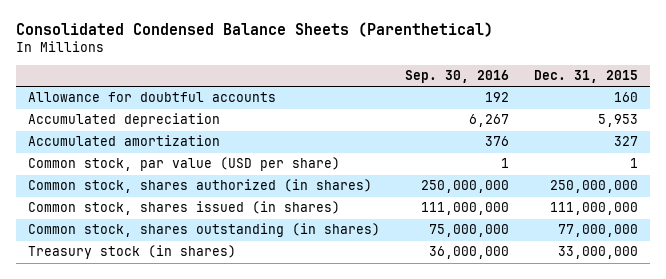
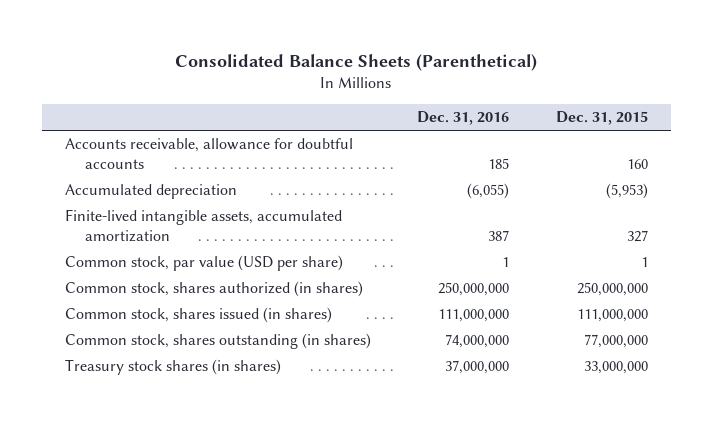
- Consolidated Condensed Balance Sheets (Parenthetical)
+ Consolidated Balance Sheets (Parenthetical)
- | Sep. 30, 2016 | Dec. 31, 2015
+ | Dec. 31, 2016 | Dec. 31, 2015
- Allowance for doubtful accounts | 192 | 160
- Accumulated depreciation | 6,267 | 5,953
- Accumulated amortization | 376 | 327
+ Accounts receivable, allowance for doubtful accounts | 185 | 160
+ Accumulated depreciation | (6,055) | (5,953)
+ Finite-lived intangible assets, accumulated amortization | 387 | 327
- Treasury stock (in shares) | 36,000,000 | 33,000,000
+ Treasury stock shares (in shares) | 37,000,000 | 33,000,000

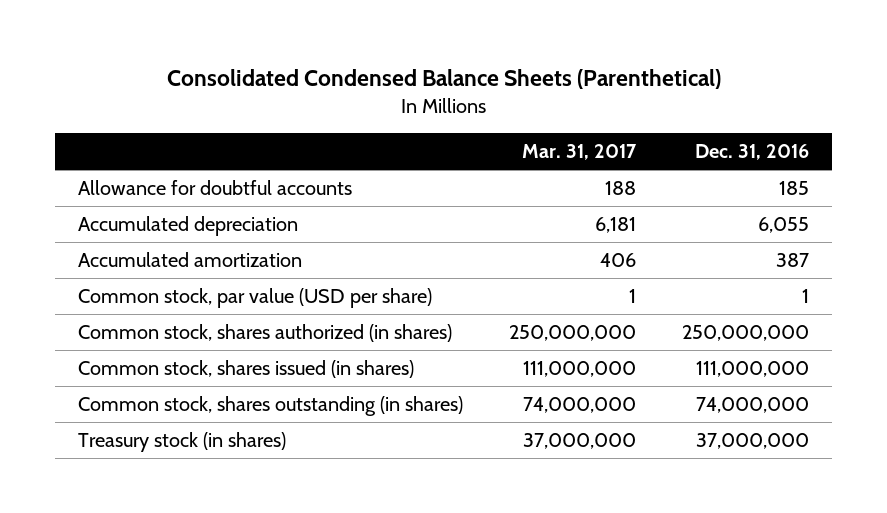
- Consolidated Balance Sheets (Parenthetical)
+ Consolidated Condensed Balance Sheets (Parenthetical)
- | Dec. 31, 2016 | Dec. 31, 2015
+ | Mar. 31, 2017 | Dec. 31, 2016
- Accounts receivable, allowance for doubtful accounts | 185 | 160
- Accumulated depreciation | (6,055) | (5,953)
- Finite-lived intangible assets, accumulated amortization | 387 | 327
+ Allowance for doubtful accounts | 188 | 185
+ Accumulated depreciation | 6,181 | 6,055
+ Accumulated amortization | 406 | 387
- Treasury stock shares (in shares) | 37,000,000 | 33,000,000
+ Treasury stock (in shares) | 37,000,000 | 37,000,000

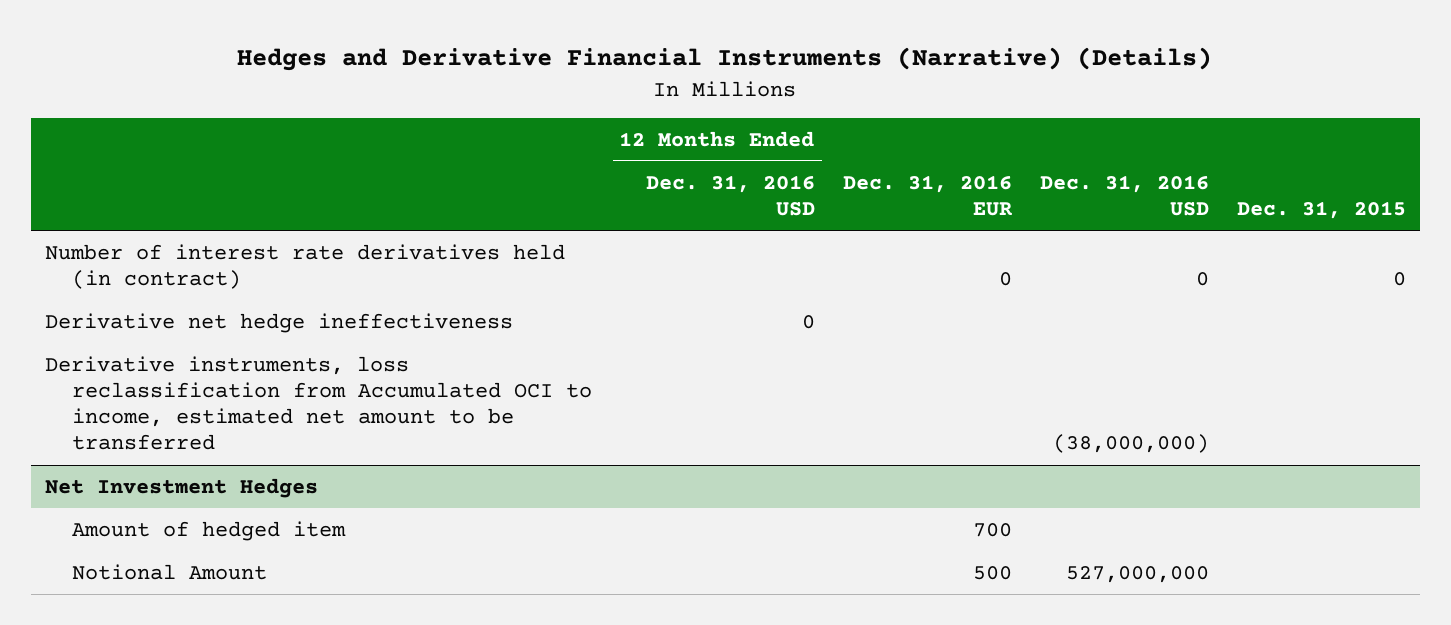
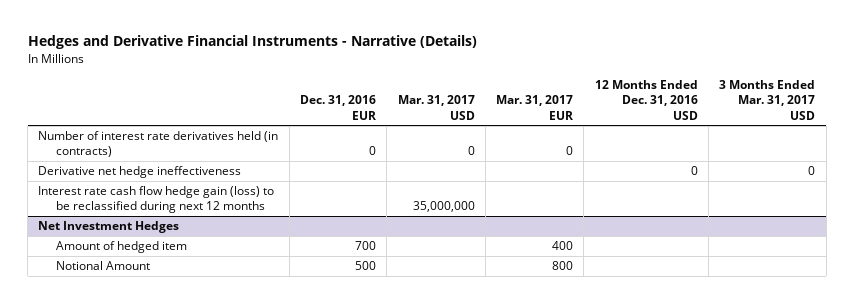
- Hedges and Derivative Financial Instruments (Narrative) (Details)
+ Hedges and Derivative Financial Instruments - Narrative (Details)
- | 12 Months Ended Dec. 31, 2016 USD | Dec. 31, 2016 EUR | Dec. 31, 2016 USD | Dec. 31, 2015
+ | Dec. 31, 2016 EUR | Mar. 31, 2017 USD | Mar. 31, 2017 EUR | 12 Months Ended Dec. 31, 2016 USD | 3 Months Ended Mar. 31, 2017 USD
- Number of interest rate derivatives held (in contract) | | 0 | 0 | 0
+ Number of interest rate derivatives held (in contracts) | 0 | 0 | 0 | |
- Derivative instruments, loss reclassification from Accumulated OCI to income, estimated net amount to be transferred | | | (38,000,000) |
+ Interest rate cash flow hedge gain (loss) to be reclassified during next 12 months | | 35,000,000 | | |

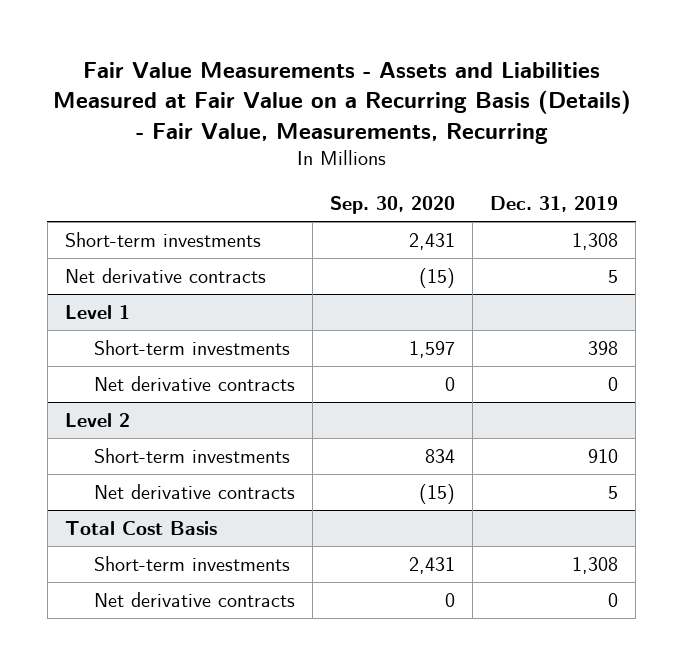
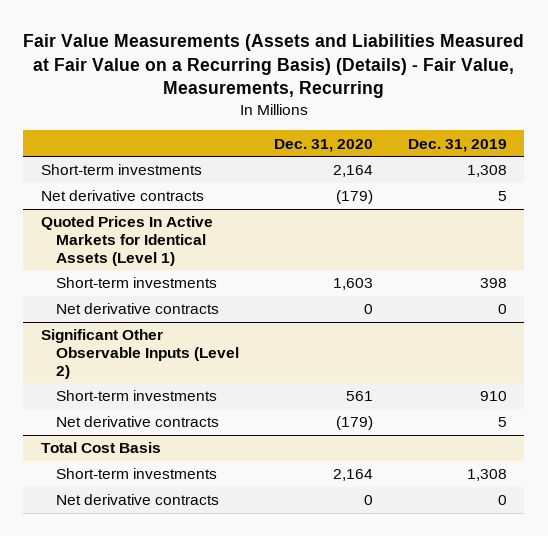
- Fair Value Measurements - Assets and Liabilities Measured at Fair Value on a Recurring Basis (Details) - Fair Value, Measurements, Recurring
+ Fair Value Measurements (Assets and Liabilities Measured at Fair Value on a Recurring Basis) (Details) - Fair Value, Measurements, Recurring
- | Sep. 30, 2020 | Dec. 31, 2019
+ | Dec. 31, 2020 | Dec. 31, 2019
- Level 1
+ Quoted Prices In Active Markets for Identical Assets (Level 1)
- Level 2
+ Significant Other Observable Inputs (Level 2)

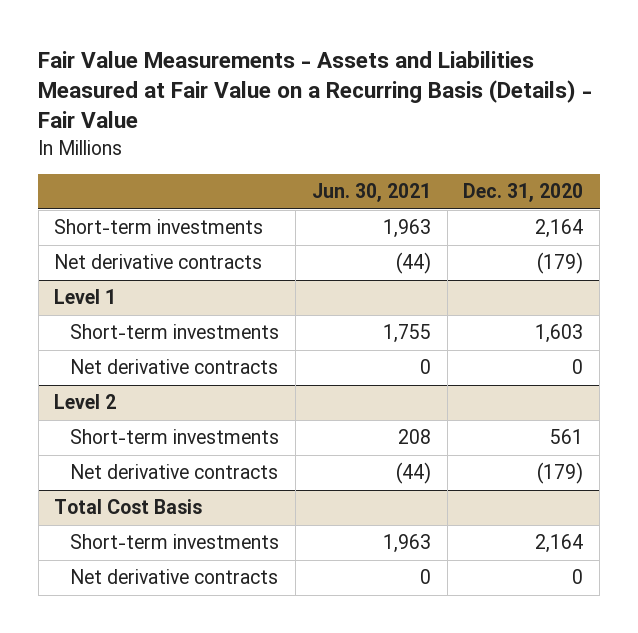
- Fair Value Measurements (Assets and Liabilities Measured at Fair Value on a Recurring Basis) (Details) - Fair Value, Measurements, Recurring
+ Fair Value Measurements - Assets and Liabilities Measured at Fair Value on a Recurring Basis (Details) - Fair Value
- | Dec. 31, 2020 | Dec. 31, 2019
+ | Jun. 30, 2021 | Dec. 31, 2020
- Quoted Prices In Active Markets for Identical Assets (Level 1)
+ Level 1
- Significant Other Observable Inputs (Level 2)
+ Level 2

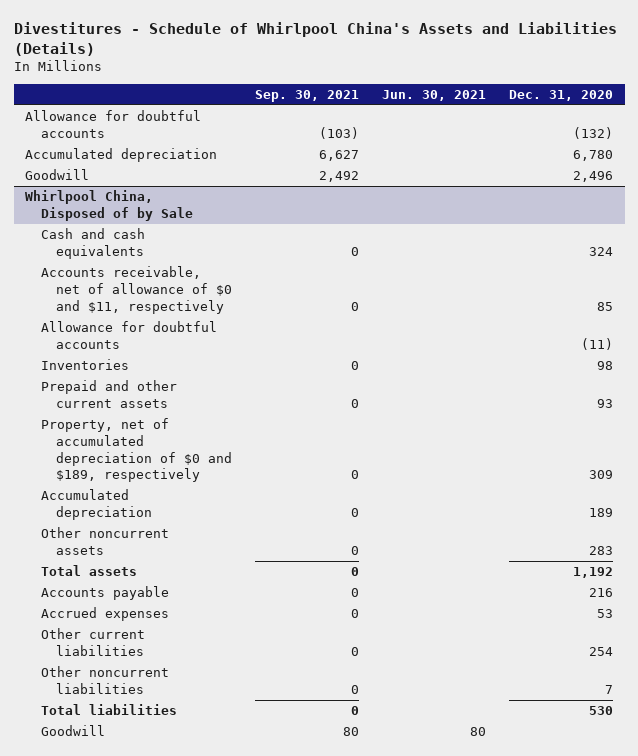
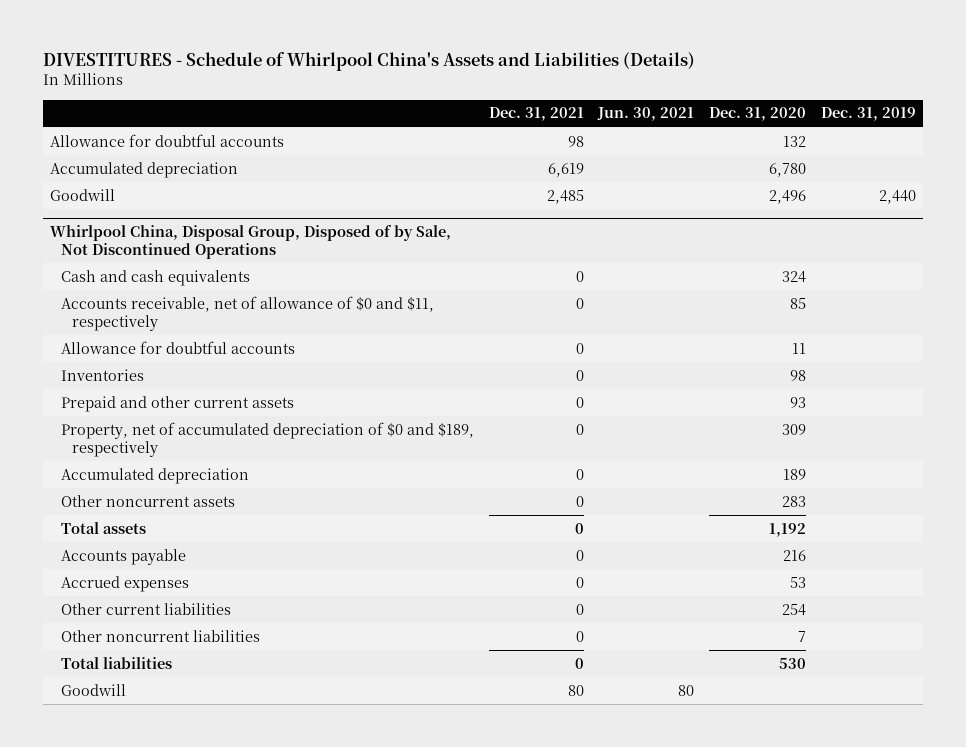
- Divestitures - Schedule of Whirlpool China's Assets and Liabilities (Details)
+ DIVESTITURES - Schedule of Whirlpool China's Assets and Liabilities (Details)
- | Sep. 30, 2021 | Jun. 30, 2021 | Dec. 31, 2020
+ | Dec. 31, 2021 | Jun. 30, 2021 | Dec. 31, 2020 | Dec. 31, 2019
- Allowance for doubtful accounts | (103) | | (132)
+ Allowance for doubtful accounts | 98 | | 132 |
- Whirlpool China, Disposed of by Sale
+ Whirlpool China, Disposal Group, Disposed of by Sale, Not Discontinued Operations
- Allowance for doubtful accounts | | | (11)
+ Allowance for doubtful accounts | 0 | | 11 |

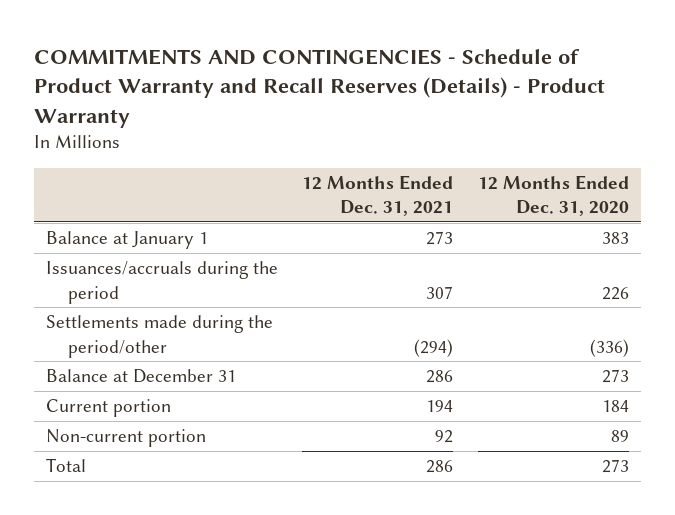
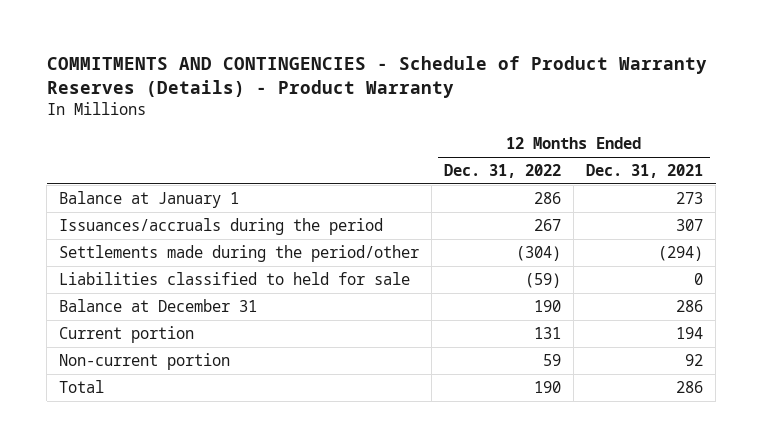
- COMMITMENTS AND CONTINGENCIES - Schedule of Product Warranty and Recall Reserves (Details) - Product Warranty
+ COMMITMENTS AND CONTINGENCIES - Schedule of Product Warranty Reserves (Details) - Product Warranty
- | 12 Months Ended Dec. 31, 2021 | 12 Months Ended Dec. 31, 2020
+ | 12 Months Ended Dec. 31, 2022 | 12 Months Ended Dec. 31, 2021
+ Liabilities classified to held for sale | (59) | 0

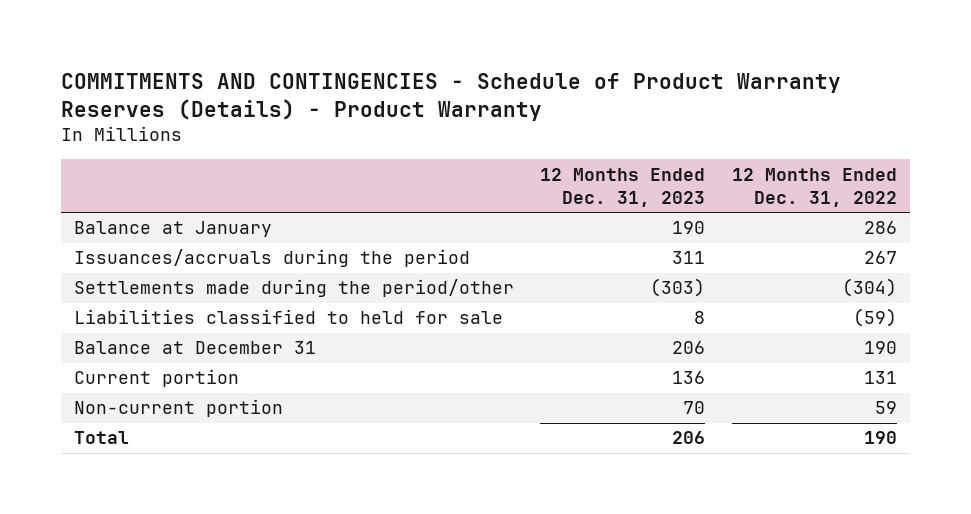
- | 12 Months Ended Dec. 31, 2022 | 12 Months Ended Dec. 31, 2021
+ | 12 Months Ended Dec. 31, 2023 | 12 Months Ended Dec. 31, 2022
- Balance at January 1 | 286 | 273
+ Balance at January | 190 | 286

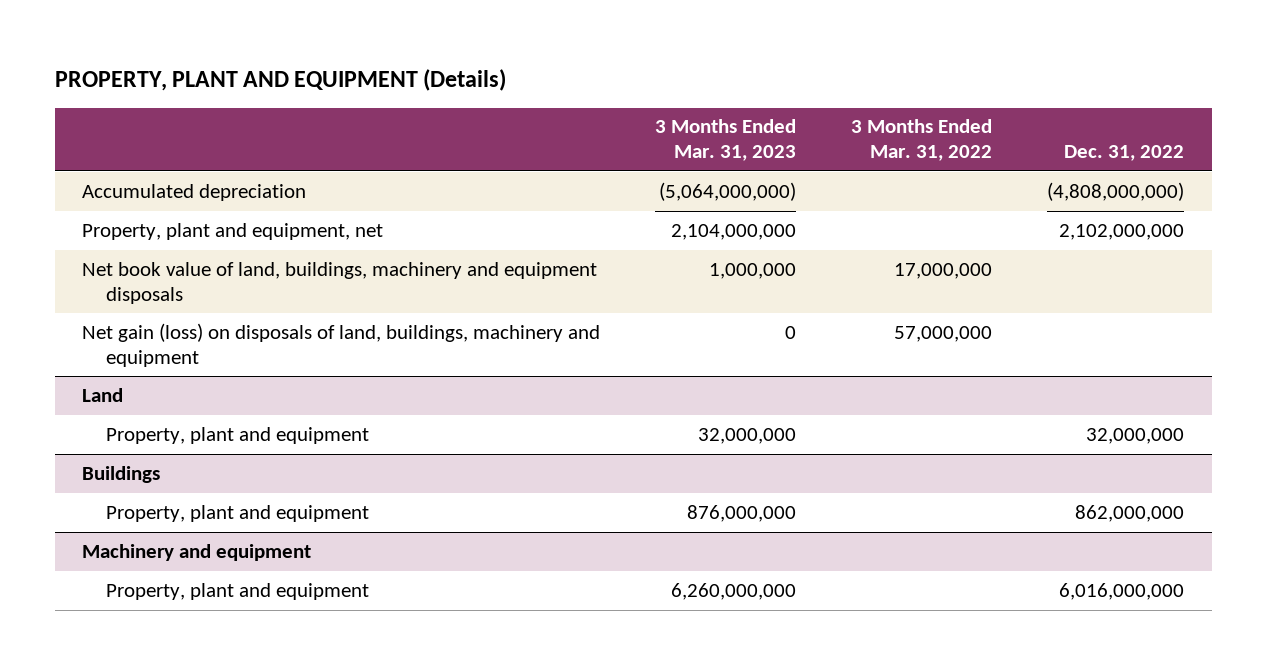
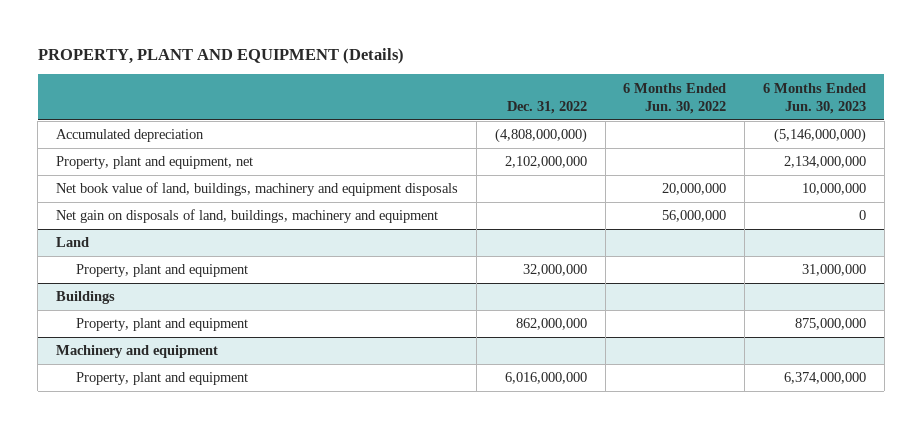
- | 3 Months Ended Mar. 31, 2023 | 3 Months Ended Mar. 31, 2022 | Dec. 31, 2022
+ | Dec. 31, 2022 | 6 Months Ended Jun. 30, 2022 | 6 Months Ended Jun. 30, 2023
- Net gain (loss) on disposals of land, buildings, machinery and equipment | 0 | 57,000,000 |
+ Net gain on disposals of land, buildings, machinery and equipment | | 56,000,000 | 0

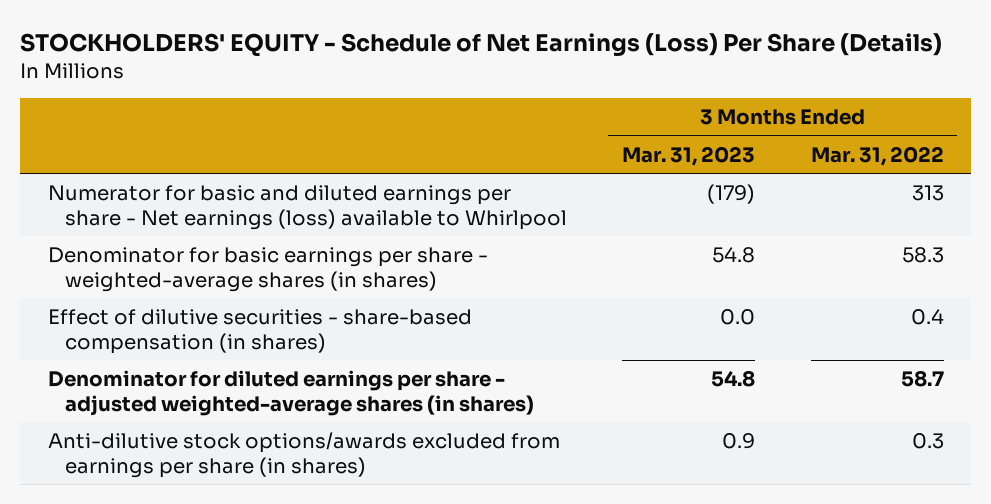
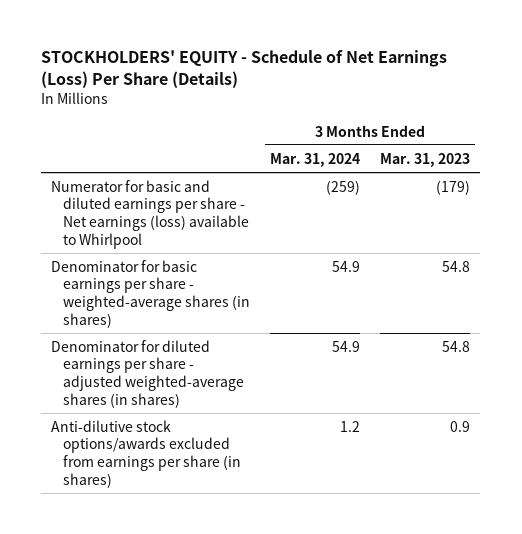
- | 3 Months Ended Mar. 31, 2023 | 3 Months Ended Mar. 31, 2022
+ | 3 Months Ended Mar. 31, 2024 | 3 Months Ended Mar. 31, 2023
- Effect of dilutive securities - share-based compensation (in shares) | 0.0 | 0.4

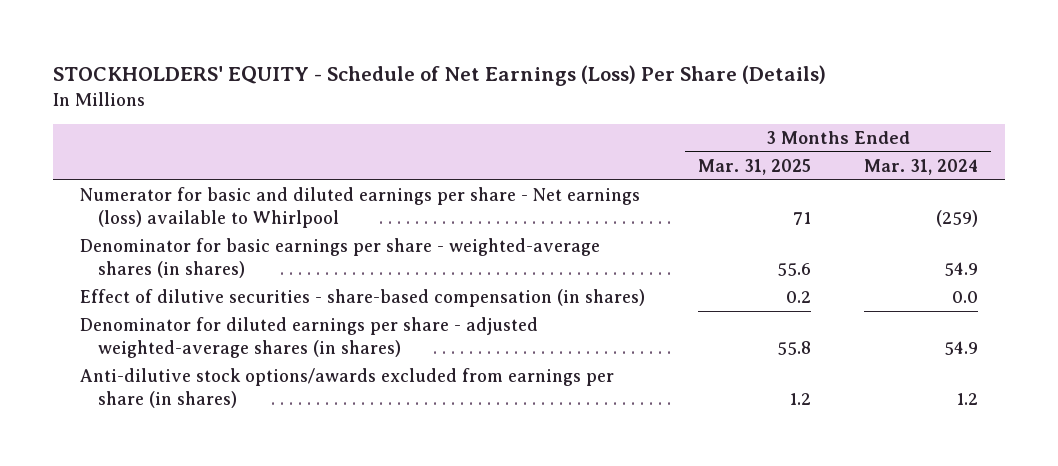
- | 3 Months Ended Mar. 31, 2024 | 3 Months Ended Mar. 31, 2023
+ | 3 Months Ended Mar. 31, 2025 | 3 Months Ended Mar. 31, 2024
+ Effect of dilutive securities - share-based compensation (in shares) | 0.2 | 0.0

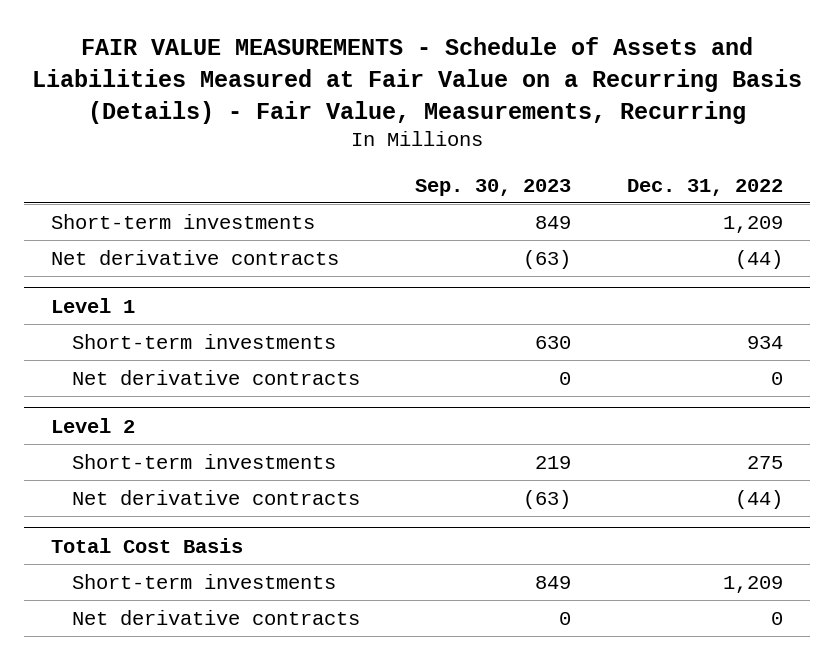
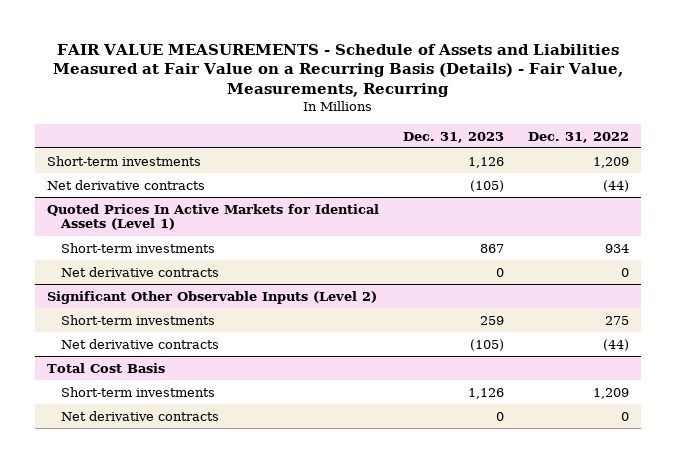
- | Sep. 30, 2023 | Dec. 31, 2022
+ | Dec. 31, 2023 | Dec. 31, 2022
- Level 1
+ Quoted Prices In Active Markets for Identical Assets (Level 1)
- Level 2
+ Significant Other Observable Inputs (Level 2)

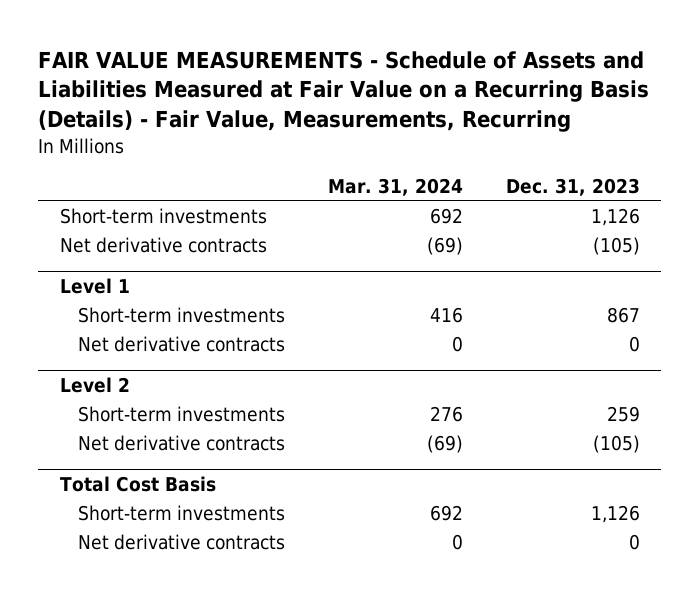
- | Dec. 31, 2023 | Dec. 31, 2022
+ | Mar. 31, 2024 | Dec. 31, 2023
- Quoted Prices In Active Markets for Identical Assets (Level 1)
+ Level 1
- Significant Other Observable Inputs (Level 2)
+ Level 2

